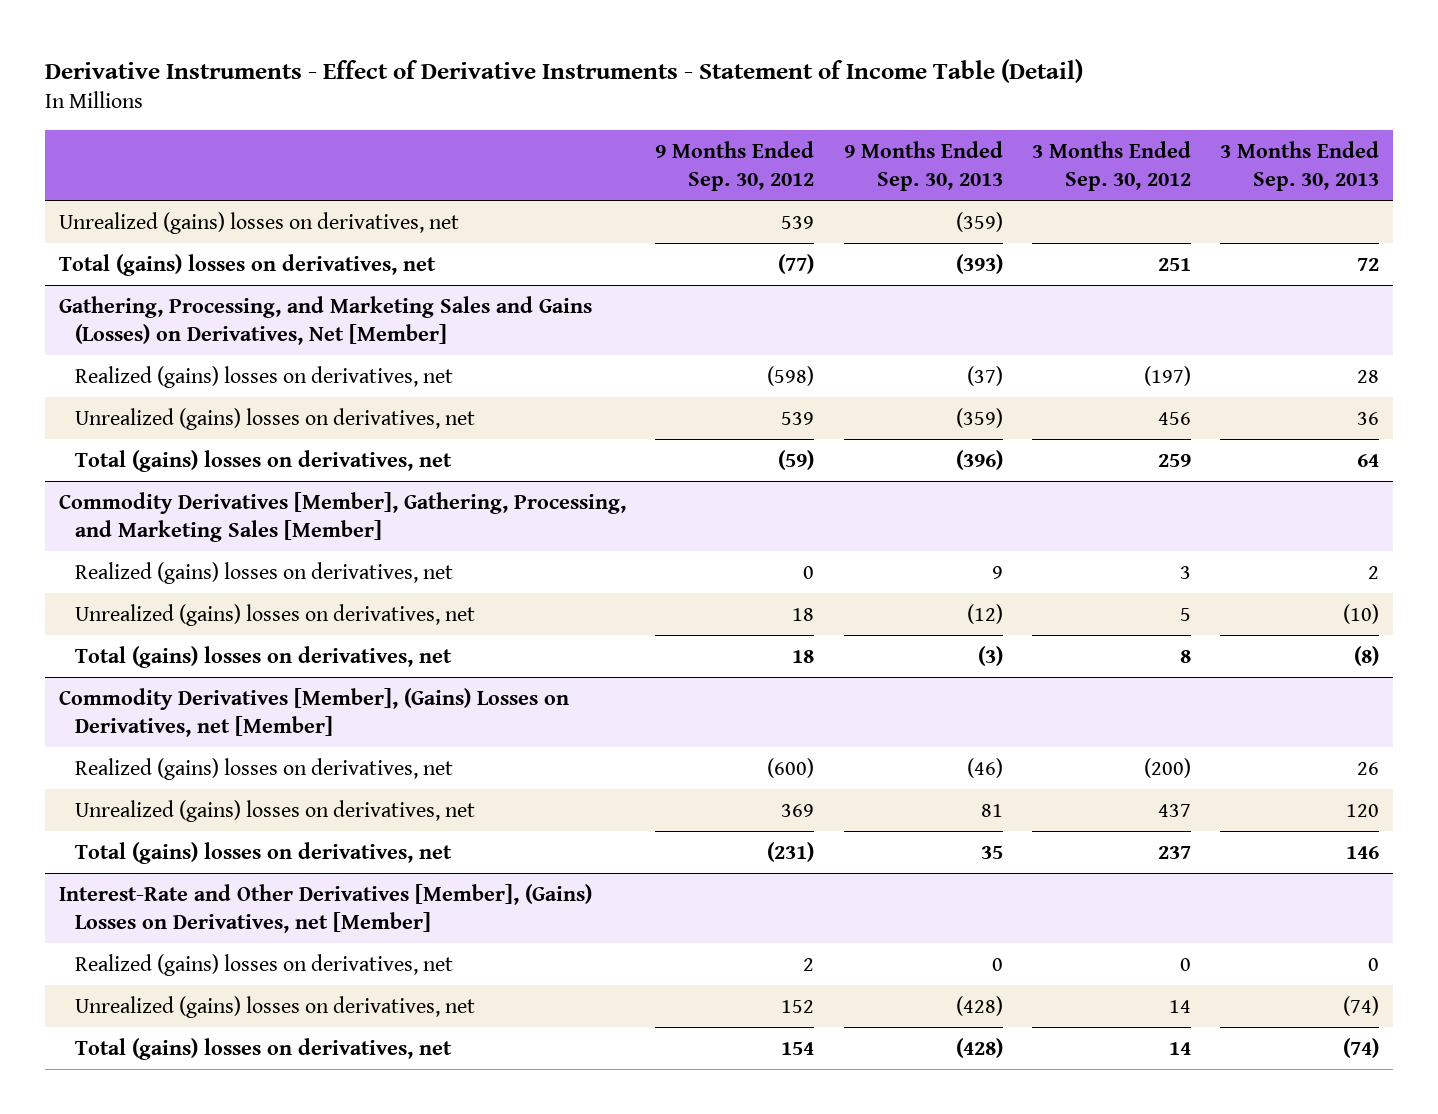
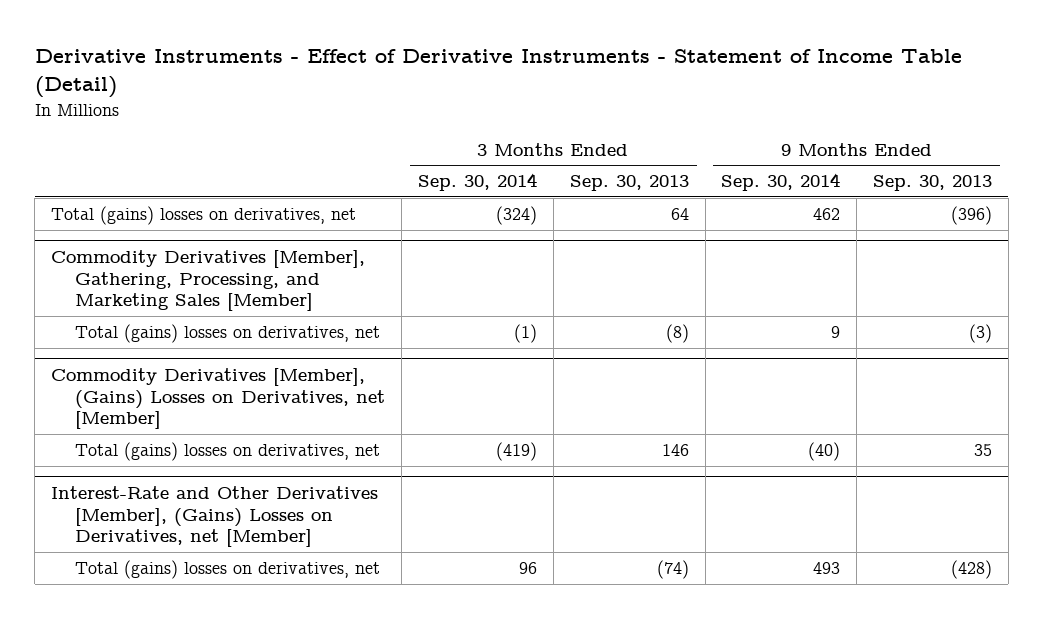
- | 9 Months Ended Sep. 30, 2012 | 9 Months Ended Sep. 30, 2013 | 3 Months Ended Sep. 30, 2012 | 3 Months Ended Sep. 30, 2013
+ | 3 Months Ended Sep. 30, 2014 | 3 Months Ended Sep. 30, 2013 | 9 Months Ended Sep. 30, 2014 | 9 Months Ended Sep. 30, 2013
- Unrealized (gains) losses on derivatives, net | 539 | (359) | |
- Total (gains) losses on derivatives, net | (77) | (393) | 251 | 72
- Gathering, Processing, and Marketing Sales and Gains (Losses) on Derivatives, Net [Member]
- Realized (gains) losses on derivatives, net | (598) | (37) | (197) | 28
- Unrealized (gains) losses on derivatives, net | 539 | (359) | 456 | 36
@ Commodity Derivatives [Member], Gathering, Processing, and Marketing Sales [Member]
- Realized (gains) losses on derivatives, net | 0 | 9 | 3 | 2
- Unrealized (gains) losses on derivatives, net | 18 | (12) | 5 | (10)
@ Commodity Derivatives [Member], (Gains) Losses on Derivatives, net [Member]
- Realized (gains) losses on derivatives, net | (600) | (46) | (200) | 26
- Unrealized (gains) losses on derivatives, net | 369 | 81 | 437 | 120
@ Interest-Rate and Other Derivatives [Member], (Gains) Losses on Derivatives, net [Member]
- Realized (gains) losses on derivatives, net | 2 | 0 | 0 | 0
- Unrealized (gains) losses on derivatives, net | 152 | (428) | 14 | (74)

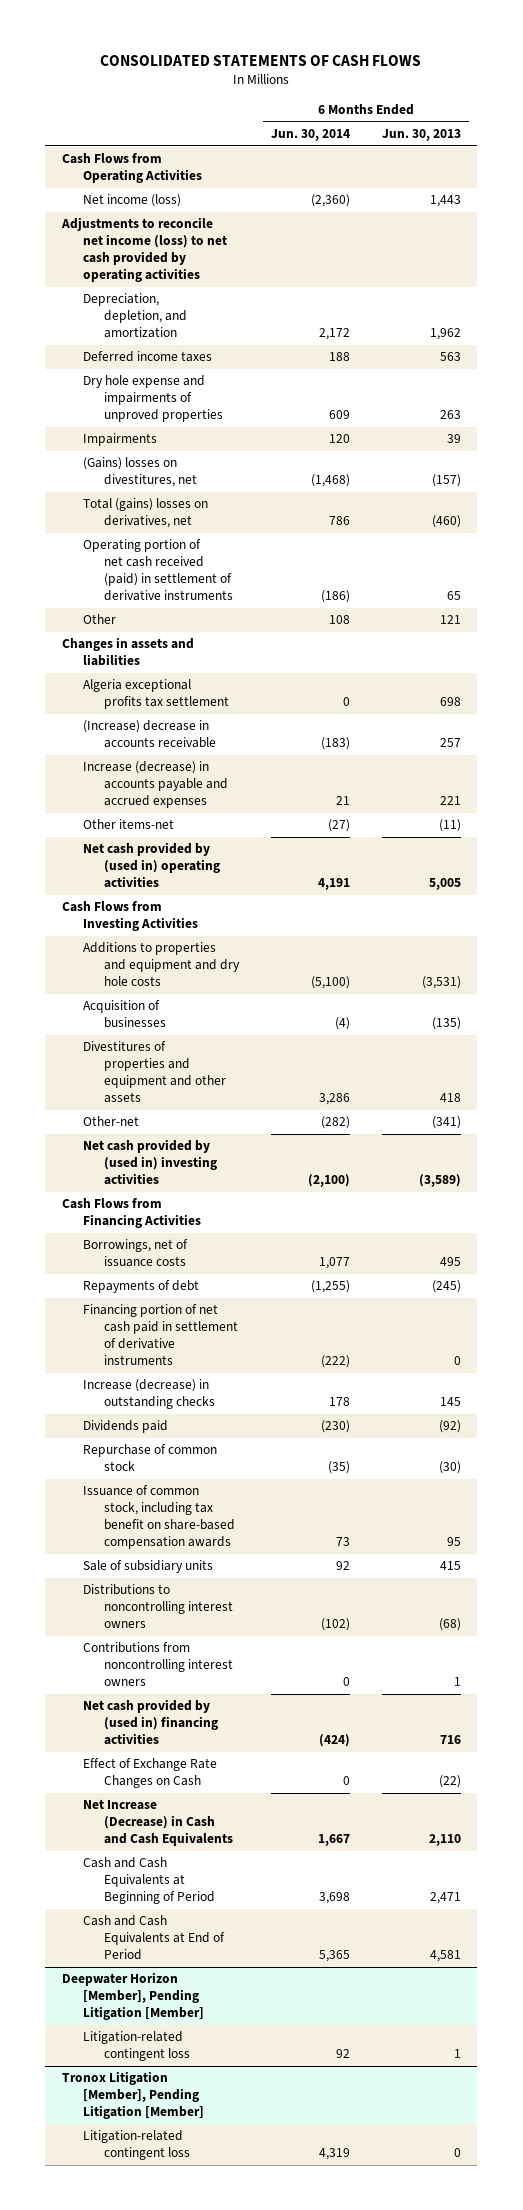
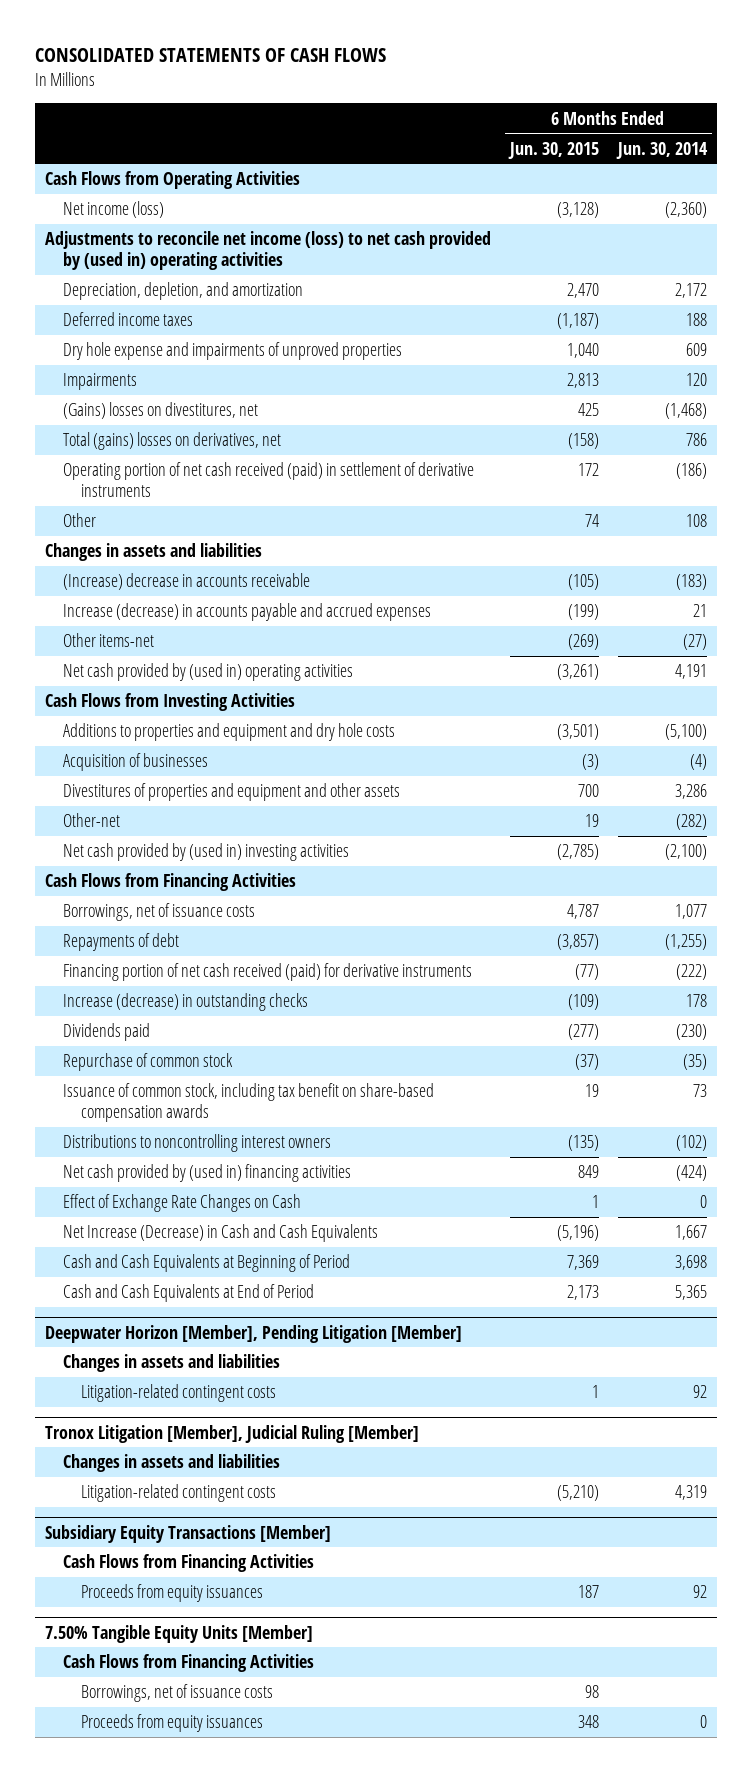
- | 6 Months Ended Jun. 30, 2014 | 6 Months Ended Jun. 30, 2013
+ | 6 Months Ended Jun. 30, 2015 | 6 Months Ended Jun. 30, 2014
- Adjustments to reconcile net income (loss) to net cash provided by operating activities
+ Adjustments to reconcile net income (loss) to net cash provided by (used in) operating activities
- Algeria exceptional profits tax settlement | 0 | 698
- Financing portion of net cash paid in settlement of derivative instruments | (222) | 0
+ Financing portion of net cash received (paid) for derivative instruments | (77) | (222)
- Sale of subsidiary units | 92 | 415
- Contributions from noncontrolling interest owners | 0 | 1
@ Deepwater Horizon [Member], Pending Litigation [Member]
- Litigation-related contingent loss | 92 | 1
- Tronox Litigation [Member], Pending Litigation [Member]
- Litigation-related contingent loss | 4,319 | 0
@ Deepwater Horizon [Member], Pending Litigation [Member]
+ Changes in assets and liabilities
+ Litigation-related contingent costs | 1 | 92
+ Tronox Litigation [Member], Judicial Ruling [Member]
+ Changes in assets and liabilities
+ Litigation-related contingent costs | (5,210) | 4,319
+ Subsidiary Equity Transactions [Member]
+ Cash Flows from Financing Activities
+ Proceeds from equity issuances | 187 | 92
+ 7.50% Tangible Equity Units [Member]
+ Cash Flows from Financing Activities
+ Borrowings, net of issuance costs | 98 |
+ Proceeds from equity issuances | 348 | 0

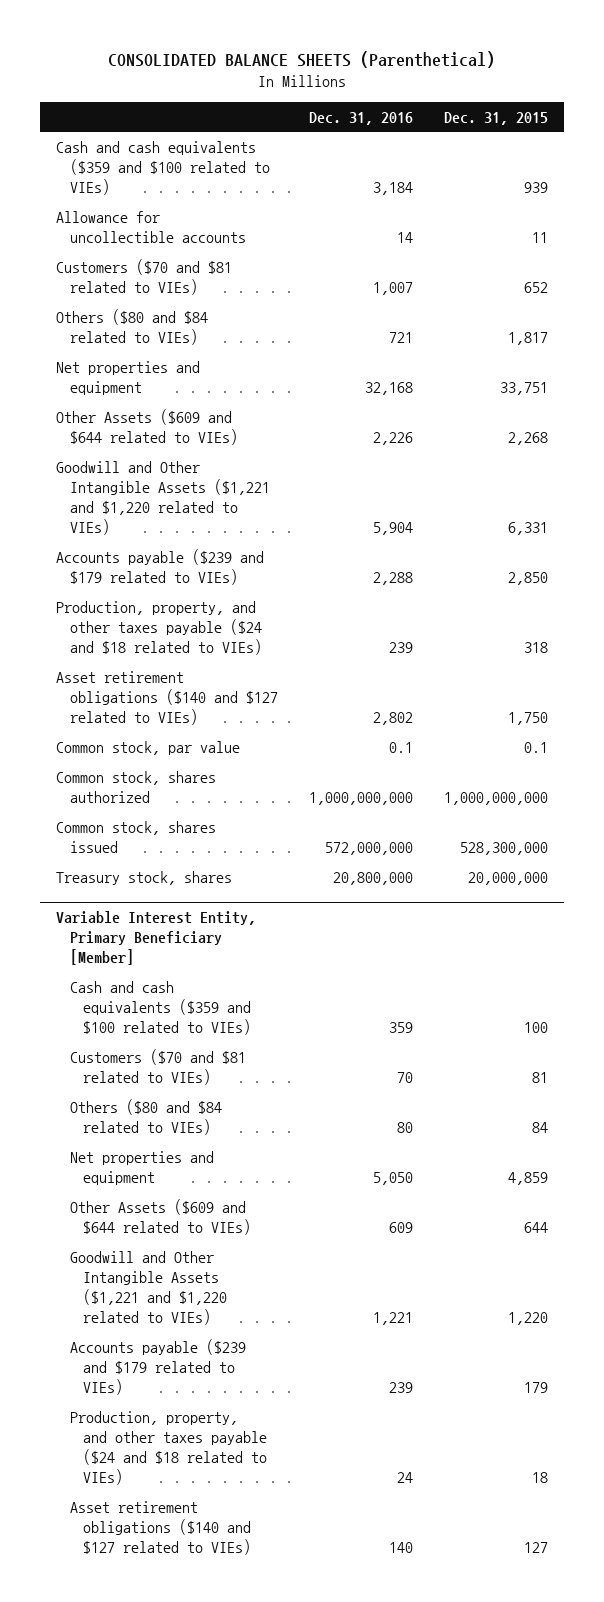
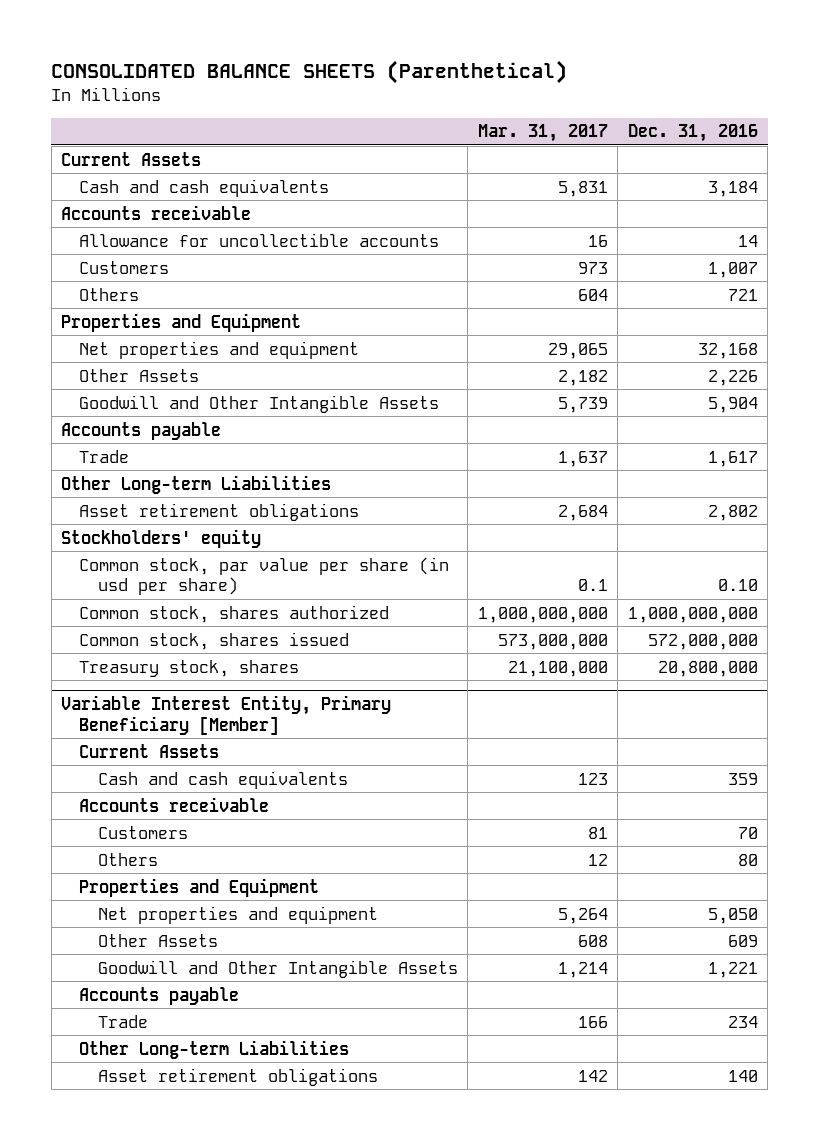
- | Dec. 31, 2016 | Dec. 31, 2015
+ | Mar. 31, 2017 | Dec. 31, 2016
- Cash and cash equivalents ($359 and $100 related to VIEs) | 3,184 | 939
+ Current Assets
+ Cash and cash equivalents | 5,831 | 3,184
+ Accounts receivable
- Customers ($70 and $81 related to VIEs) | 1,007 | 652
- Others ($80 and $84 related to VIEs) | 721 | 1,817
+ Customers | 973 | 1,007
+ Others | 604 | 721
+ Properties and Equipment
- Other Assets ($609 and $644 related to VIEs) | 2,226 | 2,268
- Goodwill and Other Intangible Assets ($1,221 and $1,220 related to VIEs) | 5,904 | 6,331
- Accounts payable ($239 and $179 related to VIEs) | 2,288 | 2,850
- Production, property, and other taxes payable ($24 and $18 related to VIEs) | 239 | 318
- Asset retirement obligations ($140 and $127 related to VIEs) | 2,802 | 1,750
- Common stock, par value | 0.1 | 0.1
+ Other Assets | 2,182 | 2,226
+ Goodwill and Other Intangible Assets | 5,739 | 5,904
+ Accounts payable
+ Trade | 1,637 | 1,617
+ Other Long-term Liabilities
+ Asset retirement obligations | 2,684 | 2,802
+ Stockholders' equity
+ Common stock, par value per share (in usd per share) | 0.1 | 0.10
@ Variable Interest Entity, Primary Beneficiary [Member]
- Cash and cash equivalents ($359 and $100 related to VIEs) | 359 | 100
- Customers ($70 and $81 related to VIEs) | 70 | 81
- Others ($80 and $84 related to VIEs) | 80 | 84
+ Current Assets
+ Cash and cash equivalents | 123 | 359
+ Accounts receivable
+ Customers | 81 | 70
+ Others | 12 | 80
+ Properties and Equipment
- Other Assets ($609 and $644 related to VIEs) | 609 | 644
- Goodwill and Other Intangible Assets ($1,221 and $1,220 related to VIEs) | 1,221 | 1,220
- Accounts payable ($239 and $179 related to VIEs) | 239 | 179
- Production, property, and other taxes payable ($24 and $18 related to VIEs) | 24 | 18
- Asset retirement obligations ($140 and $127 related to VIEs) | 140 | 127
+ Other Assets | 608 | 609
+ Goodwill and Other Intangible Assets | 1,214 | 1,221
+ Accounts payable
+ Trade | 166 | 234
+ Other Long-term Liabilities
+ Asset retirement obligations | 142 | 140

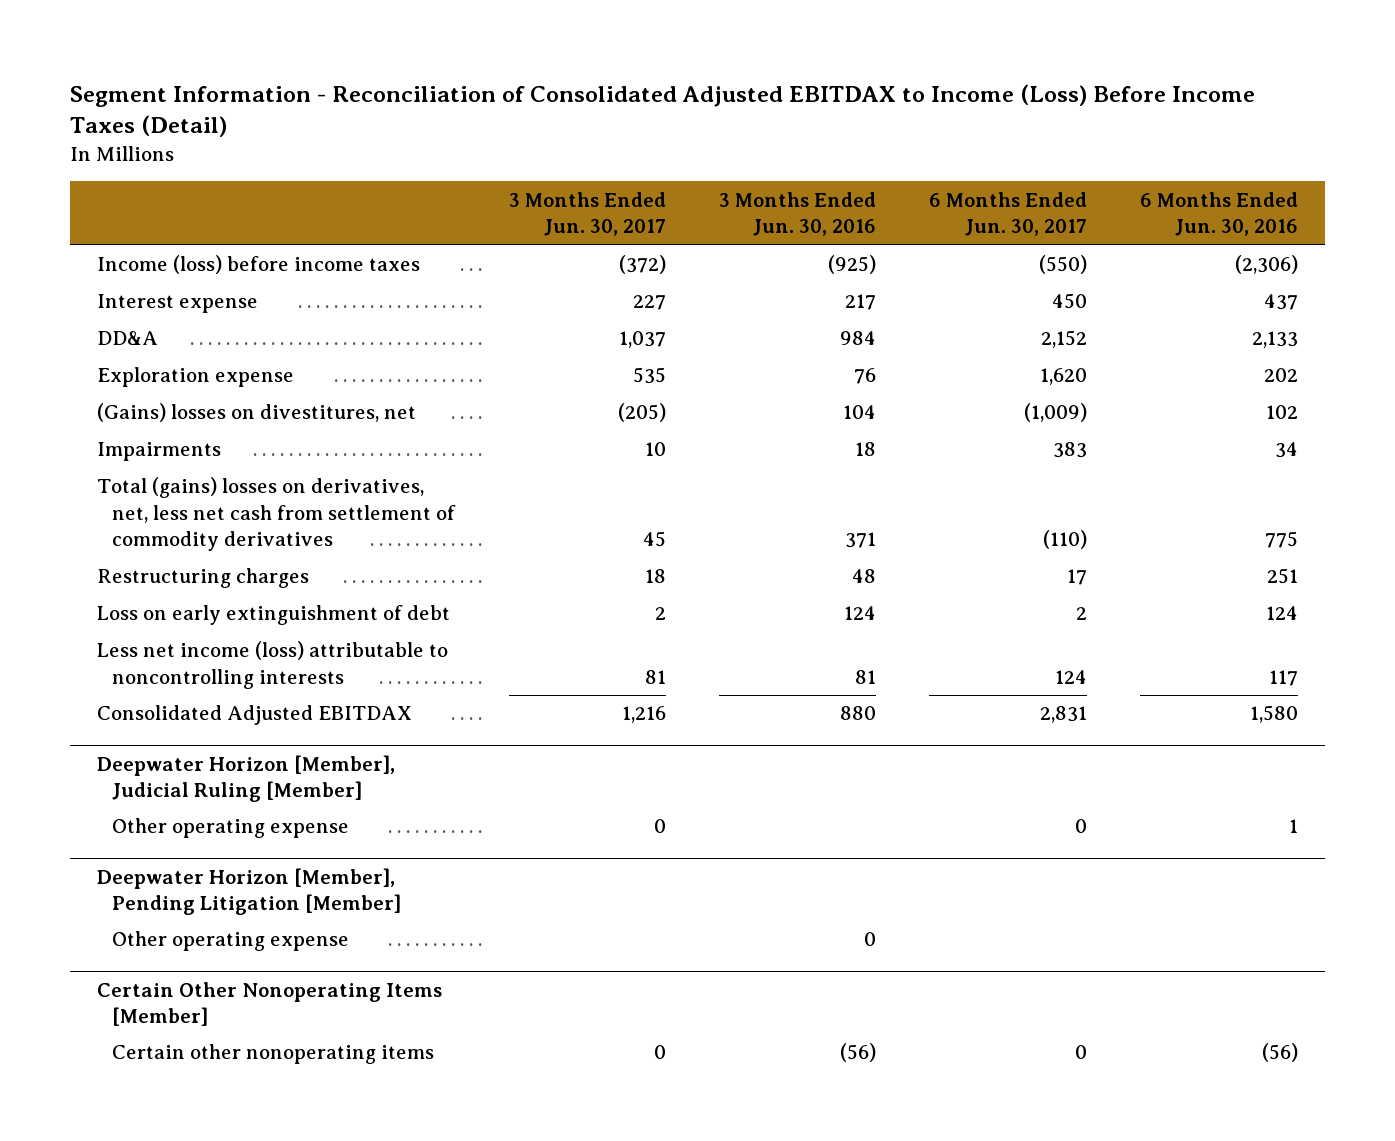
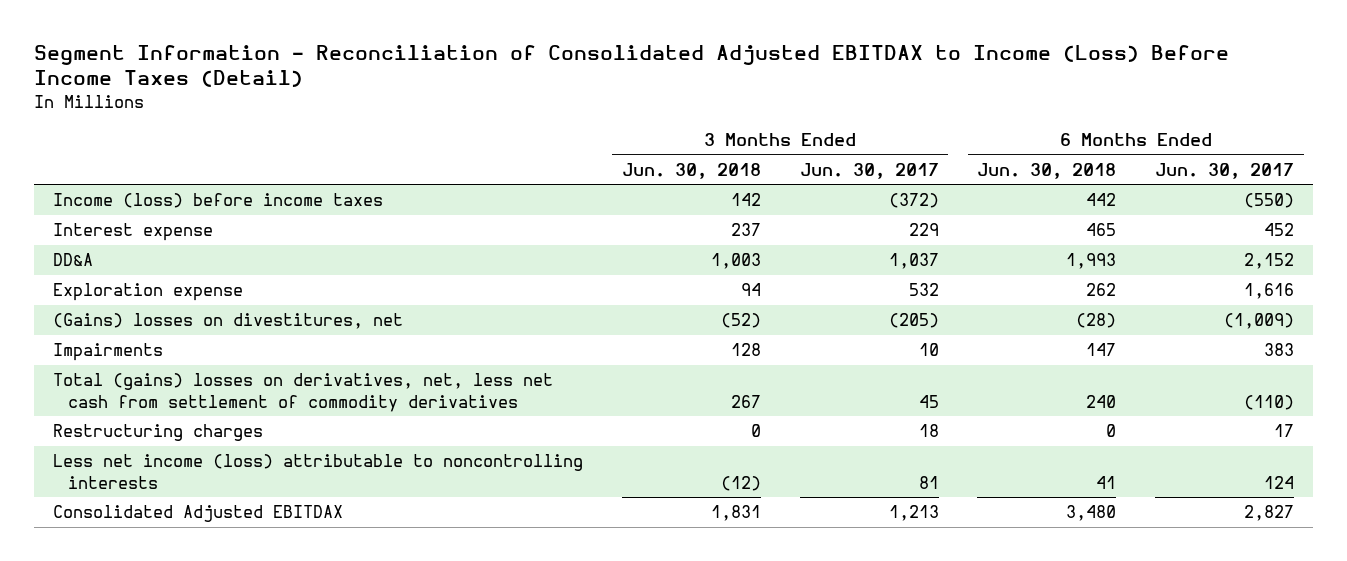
- | 3 Months Ended Jun. 30, 2017 | 3 Months Ended Jun. 30, 2016 | 6 Months Ended Jun. 30, 2017 | 6 Months Ended Jun. 30, 2016
+ | 3 Months Ended Jun. 30, 2018 | 3 Months Ended Jun. 30, 2017 | 6 Months Ended Jun. 30, 2018 | 6 Months Ended Jun. 30, 2017
- Interest expense | 227 | 217 | 450 | 437
+ Interest expense | 237 | 229 | 465 | 452
- Exploration expense | 535 | 76 | 1,620 | 202
+ Exploration expense | 94 | 532 | 262 | 1,616
- Loss on early extinguishment of debt | 2 | 124 | 2 | 124
- Consolidated Adjusted EBITDAX | 1,216 | 880 | 2,831 | 1,580
- Deepwater Horizon [Member], Judicial Ruling [Member]
- Other operating expense | 0 | | 0 | 1
- Deepwater Horizon [Member], Pending Litigation [Member]
- Other operating expense | | 0 | |
- Certain Other Nonoperating Items [Member]
- Certain other nonoperating items | 0 | (56) | 0 | (56)
+ Consolidated Adjusted EBITDAX | 1,831 | 1,213 | 3,480 | 2,827

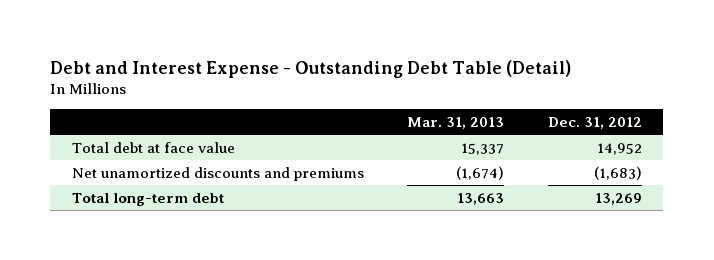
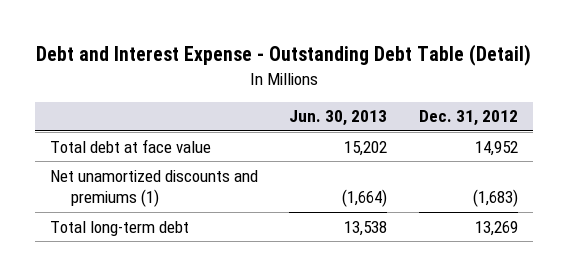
- | Mar. 31, 2013 | Dec. 31, 2012
+ | Jun. 30, 2013 | Dec. 31, 2012
- Net unamortized discounts and premiums | (1,674) | (1,683)
+ Net unamortized discounts and premiums (1) | (1,664) | (1,683)

